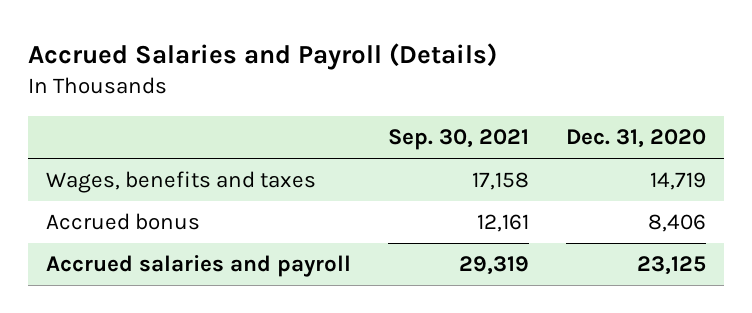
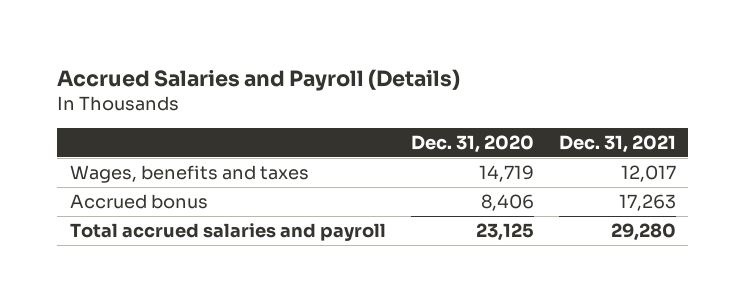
- | Sep. 30, 2021 | Dec. 31, 2020
+ | Dec. 31, 2020 | Dec. 31, 2021
- Accrued salaries and payroll | 29,319 | 23,125
+ Total accrued salaries and payroll | 23,125 | 29,280

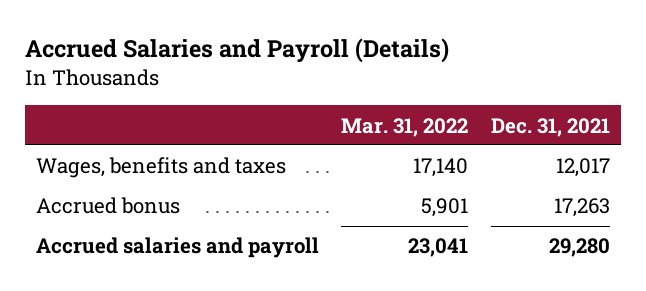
- | Dec. 31, 2020 | Dec. 31, 2021
+ | Mar. 31, 2022 | Dec. 31, 2021
- Total accrued salaries and payroll | 23,125 | 29,280
+ Accrued salaries and payroll | 23,041 | 29,280

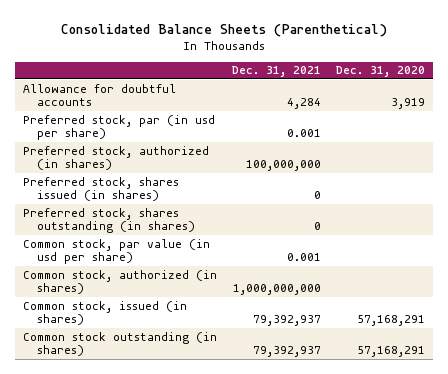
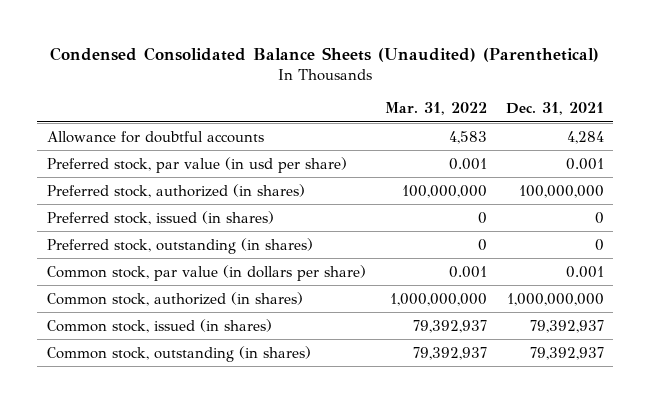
- Consolidated Balance Sheets (Parenthetical)
+ Condensed Consolidated Balance Sheets (Unaudited) (Parenthetical)
- | Dec. 31, 2021 | Dec. 31, 2020
+ | Mar. 31, 2022 | Dec. 31, 2021
- Preferred stock, par (in usd per share) | 0.001 |
+ Preferred stock, par value (in usd per share) | 0.001 | 0.001
- Preferred stock, shares issued (in shares) | 0 |
- Preferred stock, shares outstanding (in shares) | 0 |
- Common stock, par value (in usd per share) | 0.001 |
+ Preferred stock, issued (in shares) | 0 | 0
+ Preferred stock, outstanding (in shares) | 0 | 0
+ Common stock, par value (in dollars per share) | 0.001 | 0.001
- Common stock outstanding (in shares) | 79,392,937 | 57,168,291
+ Common stock, outstanding (in shares) | 79,392,937 | 79,392,937

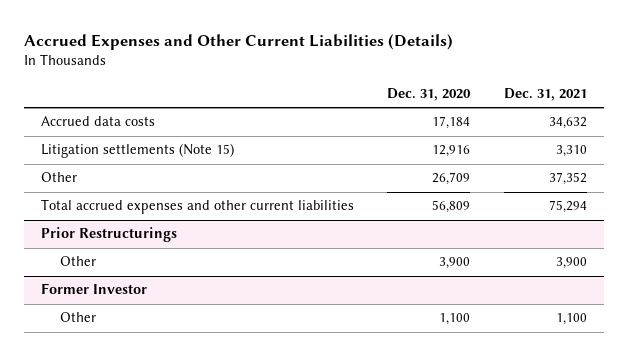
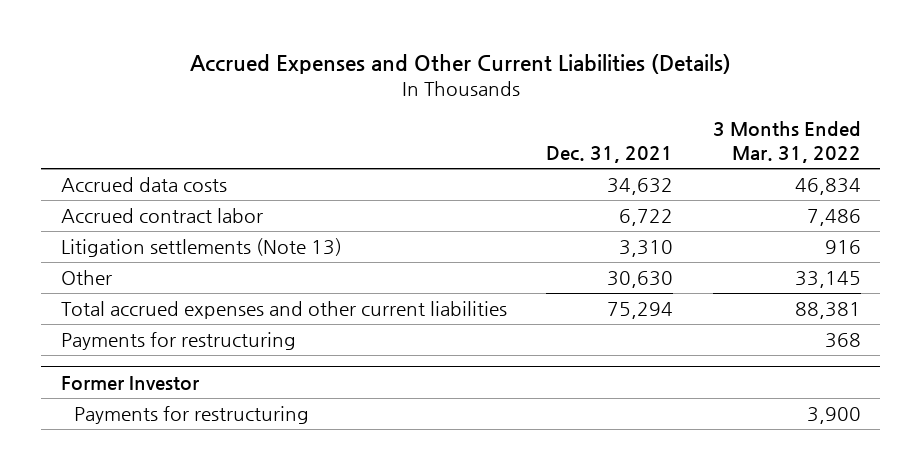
- | Dec. 31, 2020 | Dec. 31, 2021
+ | Dec. 31, 2021 | 3 Months Ended Mar. 31, 2022
- Litigation settlements (Note 15) | 12,916 | 3,310
- Other | 26,709 | 37,352
+ Accrued contract labor | 6,722 | 7,486
+ Litigation settlements (Note 13) | 3,310 | 916
+ Other | 30,630 | 33,145
- Prior Restructurings
- Other | 3,900 | 3,900
+ Payments for restructuring | | 368
@ Former Investor
- Other | 1,100 | 1,100
+ Payments for restructuring | | 3,900

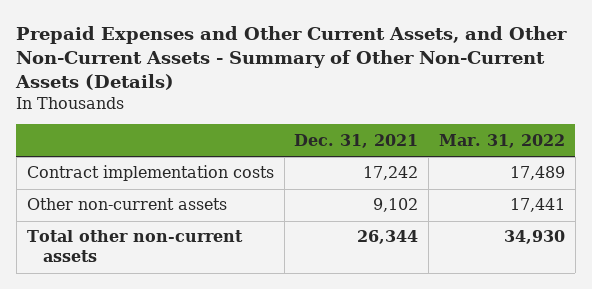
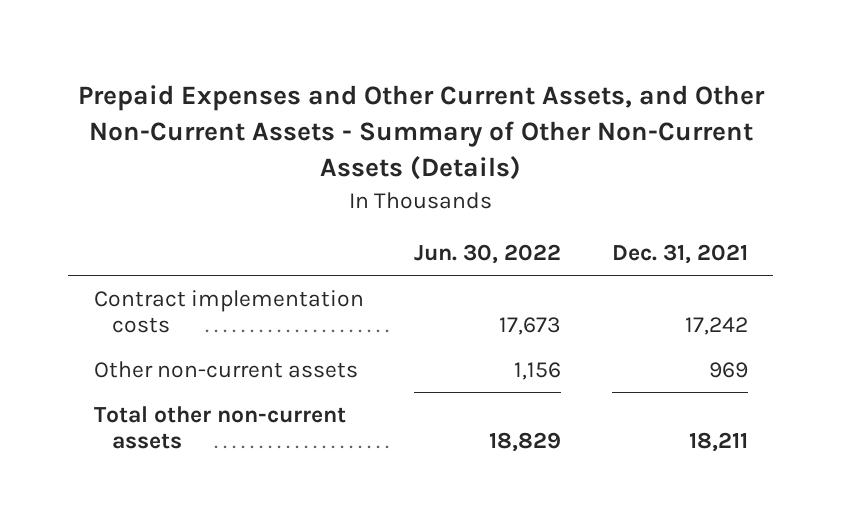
- | Dec. 31, 2021 | Mar. 31, 2022
+ | Jun. 30, 2022 | Dec. 31, 2021
- Other non-current assets | 9,102 | 17,441
- Total other non-current assets | 26,344 | 34,930
+ Other non-current assets | 1,156 | 969
+ Total other non-current assets | 18,829 | 18,211

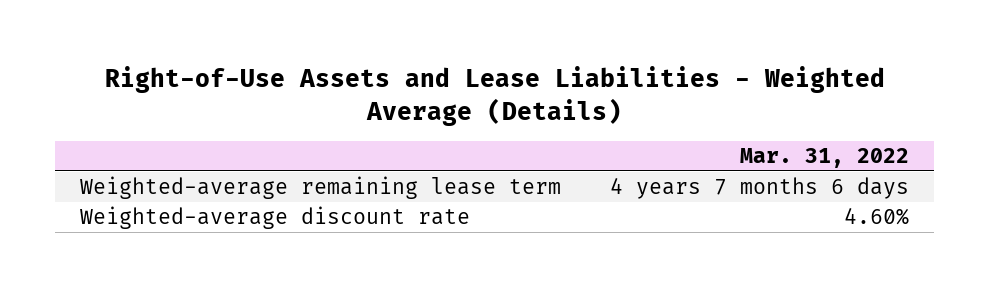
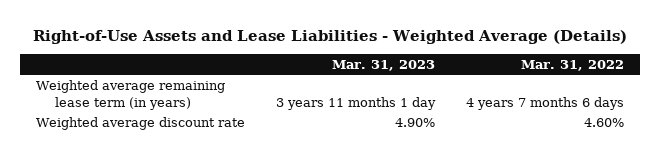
- | Mar. 31, 2022
+ | Mar. 31, 2023 | Mar. 31, 2022
- Weighted-average remaining lease term | 4 years 7 months 6 days
- Weighted-average discount rate | 4.60%
+ Weighted average remaining lease term (in years) | 3 years 11 months 1 day | 4 years 7 months 6 days
+ Weighted average discount rate | 4.90% | 4.60%

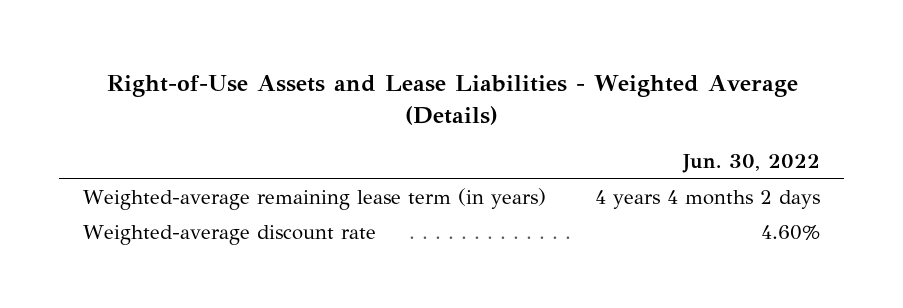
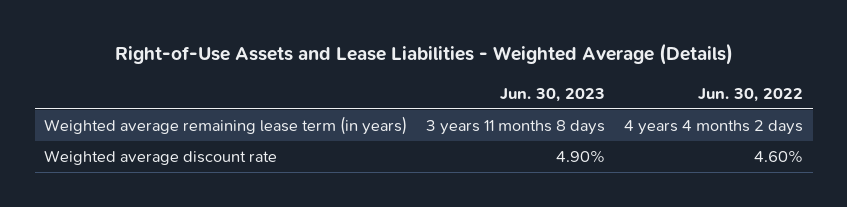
- | Jun. 30, 2022
+ | Jun. 30, 2023 | Jun. 30, 2022
- Weighted-average remaining lease term (in years) | 4 years 4 months 2 days
- Weighted-average discount rate | 4.60%
+ Weighted average remaining lease term (in years) | 3 years 11 months 8 days | 4 years 4 months 2 days
+ Weighted average discount rate | 4.90% | 4.60%

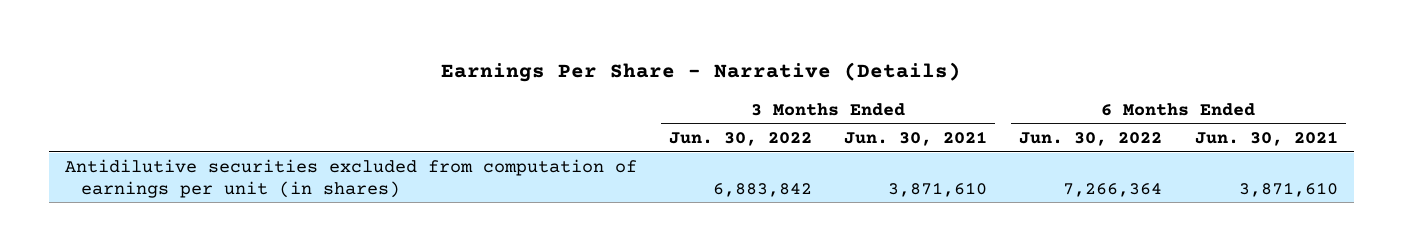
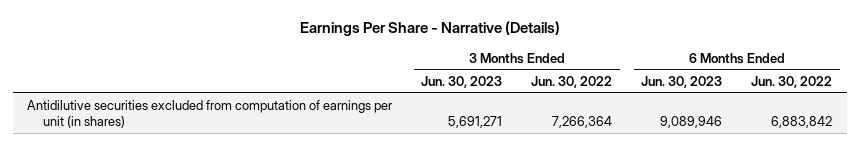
- | 3 Months Ended Jun. 30, 2022 | 3 Months Ended Jun. 30, 2021 | 6 Months Ended Jun. 30, 2022 | 6 Months Ended Jun. 30, 2021
+ | 3 Months Ended Jun. 30, 2023 | 3 Months Ended Jun. 30, 2022 | 6 Months Ended Jun. 30, 2023 | 6 Months Ended Jun. 30, 2022
- Antidilutive securities excluded from computation of earnings per unit (in shares) | 6,883,842 | 3,871,610 | 7,266,364 | 3,871,610
+ Antidilutive securities excluded from computation of earnings per unit (in shares) | 5,691,271 | 7,266,364 | 9,089,946 | 6,883,842

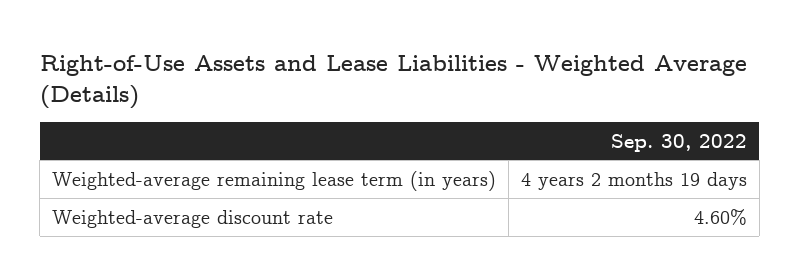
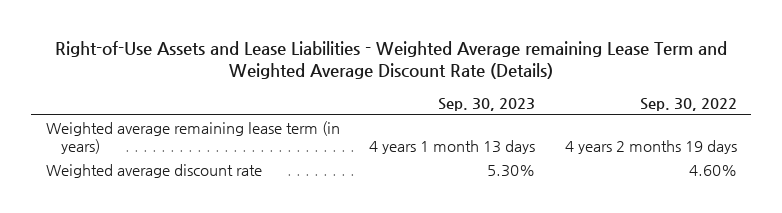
- Right-of-Use Assets and Lease Liabilities - Weighted Average (Details)
+ Right-of-Use Assets and Lease Liabilities - Weighted Average remaining Lease Term and Weighted Average Discount Rate (Details)
- | Sep. 30, 2022
+ | Sep. 30, 2023 | Sep. 30, 2022
- Weighted-average remaining lease term (in years) | 4 years 2 months 19 days
- Weighted-average discount rate | 4.60%
+ Weighted average remaining lease term (in years) | 4 years 1 month 13 days | 4 years 2 months 19 days
+ Weighted average discount rate | 5.30% | 4.60%

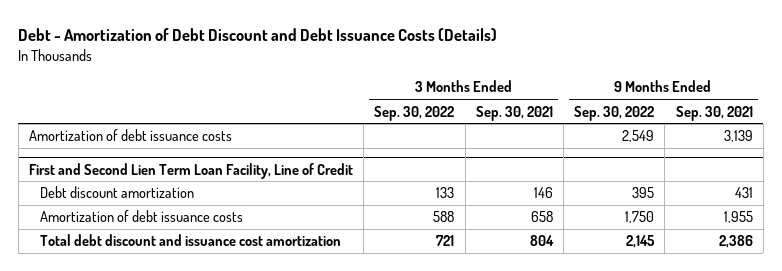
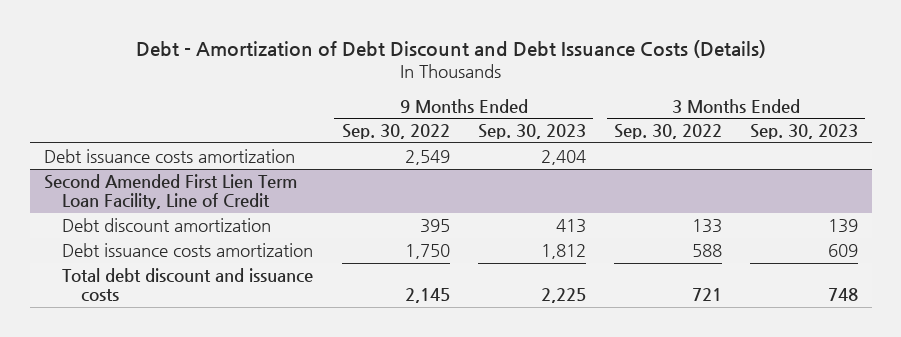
- | 3 Months Ended Sep. 30, 2022 | 3 Months Ended Sep. 30, 2021 | 9 Months Ended Sep. 30, 2022 | 9 Months Ended Sep. 30, 2021
+ | 9 Months Ended Sep. 30, 2022 | 9 Months Ended Sep. 30, 2023 | 3 Months Ended Sep. 30, 2022 | 3 Months Ended Sep. 30, 2023
- Amortization of debt issuance costs | | | 2,549 | 3,139
- First and Second Lien Term Loan Facility, Line of Credit
+ Debt issuance costs amortization | 2,549 | 2,404 | |
+ Second Amended First Lien Term Loan Facility, Line of Credit
- Amortization of debt issuance costs | 588 | 658 | 1,750 | 1,955
- Total debt discount and issuance cost amortization | 721 | 804 | 2,145 | 2,386
+ Debt issuance costs amortization | 1,750 | 1,812 | 588 | 609
+ Total debt discount and issuance costs | 2,145 | 2,225 | 721 | 748

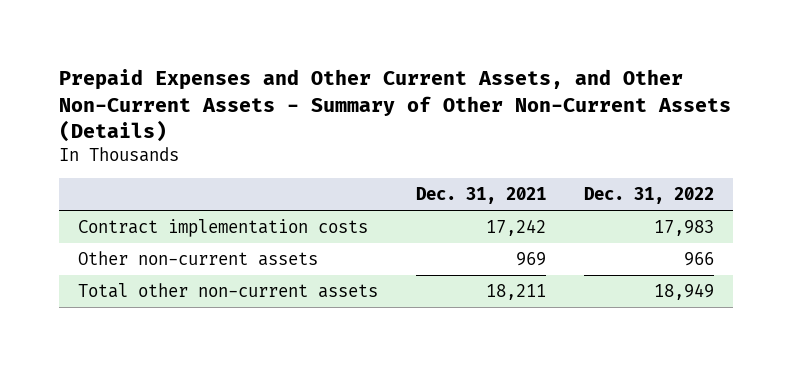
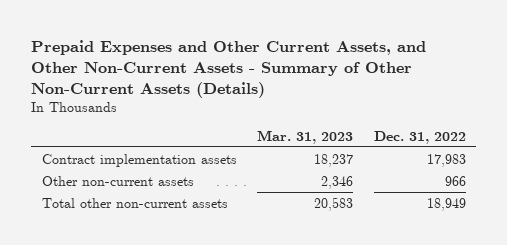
- | Dec. 31, 2021 | Dec. 31, 2022
+ | Mar. 31, 2023 | Dec. 31, 2022
- Contract implementation costs | 17,242 | 17,983
+ Contract implementation assets | 18,237 | 17,983

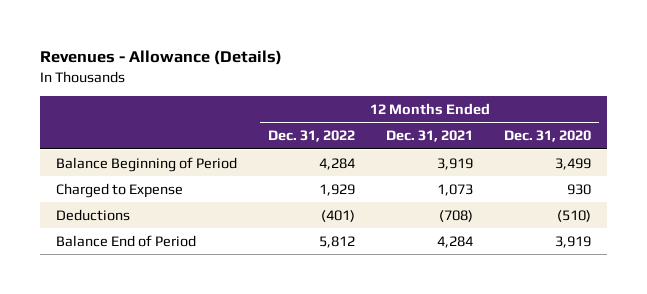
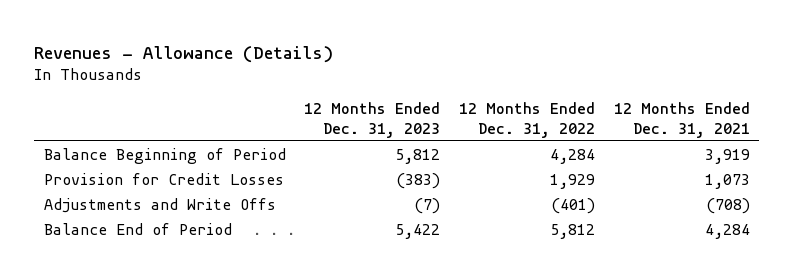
- | 12 Months Ended Dec. 31, 2022 | 12 Months Ended Dec. 31, 2021 | 12 Months Ended Dec. 31, 2020
+ | 12 Months Ended Dec. 31, 2023 | 12 Months Ended Dec. 31, 2022 | 12 Months Ended Dec. 31, 2021
- Charged to Expense | 1,929 | 1,073 | 930
- Deductions | (401) | (708) | (510)
+ Provision for Credit Losses | (383) | 1,929 | 1,073
+ Adjustments and Write Offs | (7) | (401) | (708)

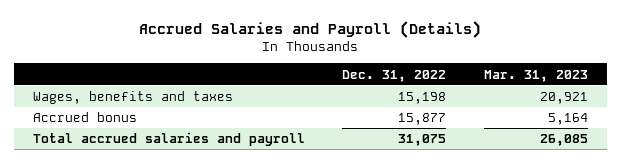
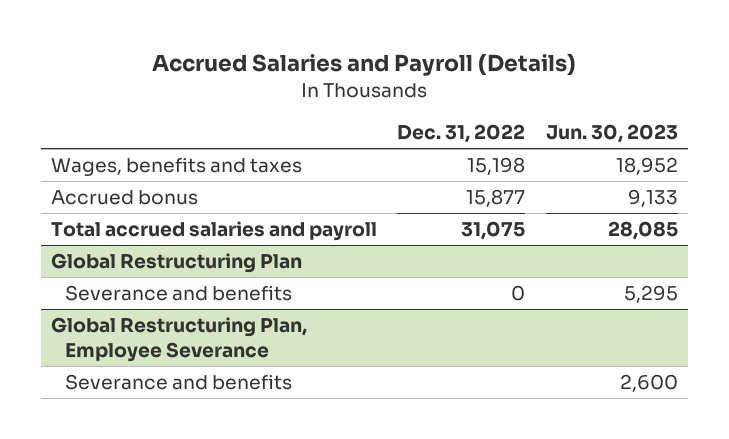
- | Dec. 31, 2022 | Mar. 31, 2023
+ | Dec. 31, 2022 | Jun. 30, 2023
+ Global Restructuring Plan
+ Severance and benefits | 0 | 5,295
+ Global Restructuring Plan, Employee Severance
+ Severance and benefits | | 2,600

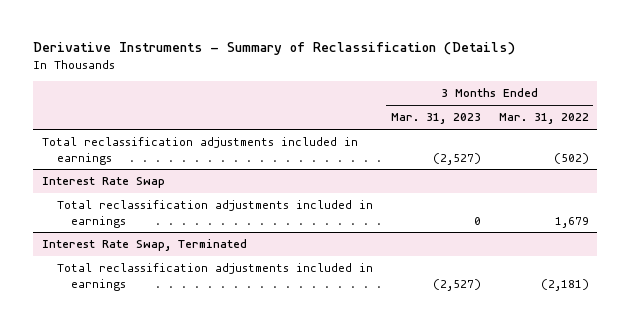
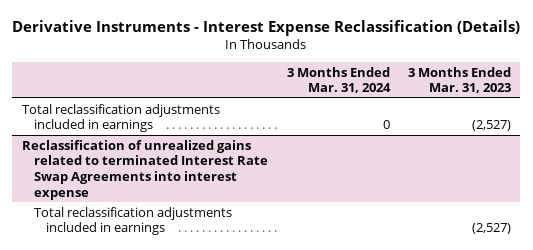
- Derivative Instruments - Summary of Reclassification (Details)
+ Derivative Instruments - Interest Expense Reclassification (Details)
- | 3 Months Ended Mar. 31, 2023 | 3 Months Ended Mar. 31, 2022
+ | 3 Months Ended Mar. 31, 2024 | 3 Months Ended Mar. 31, 2023
- Interest Rate Swap
- Total reclassification adjustments included in earnings | 0 | 1,679
- Interest Rate Swap, Terminated
+ Reclassification of unrealized gains related to terminated Interest Rate Swap Agreements into interest expense

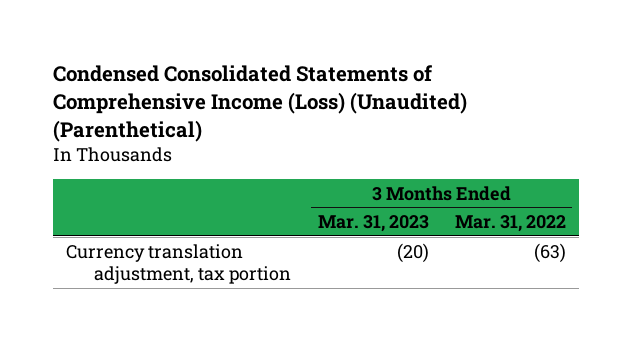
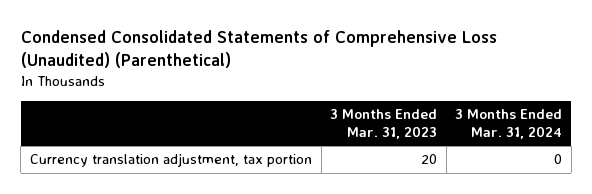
- Condensed Consolidated Statements of Comprehensive Income (Loss) (Unaudited) (Parenthetical)
+ Condensed Consolidated Statements of Comprehensive Loss (Unaudited) (Parenthetical)
- | 3 Months Ended Mar. 31, 2023 | 3 Months Ended Mar. 31, 2022
+ | 3 Months Ended Mar. 31, 2023 | 3 Months Ended Mar. 31, 2024
- Currency translation adjustment, tax portion | (20) | (63)
+ Currency translation adjustment, tax portion | 20 | 0

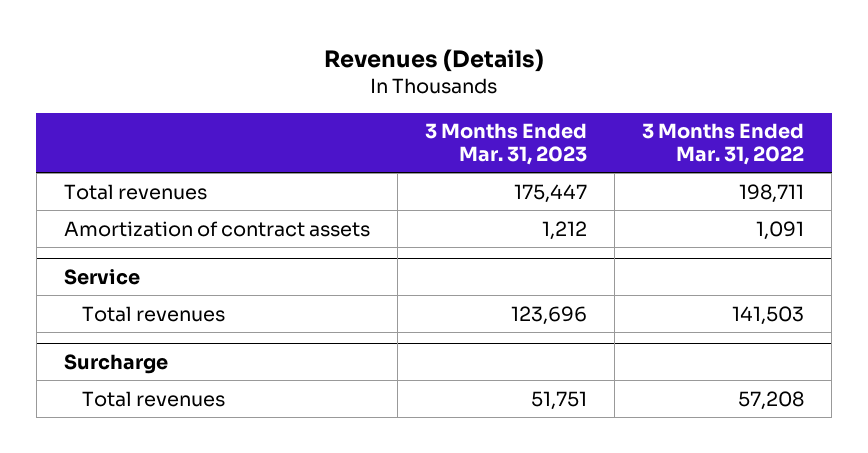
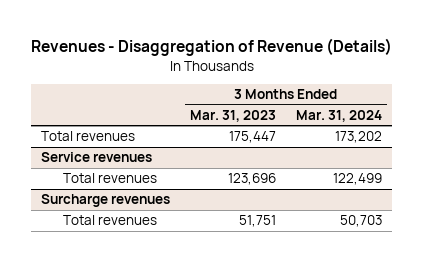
- Revenues (Details)
+ Revenues - Disaggregation of Revenue (Details)
- | 3 Months Ended Mar. 31, 2023 | 3 Months Ended Mar. 31, 2022
+ | 3 Months Ended Mar. 31, 2023 | 3 Months Ended Mar. 31, 2024
- Amortization of contract assets | 1,212 | 1,091
- Service
+ Service revenues
- Surcharge
+ Surcharge revenues

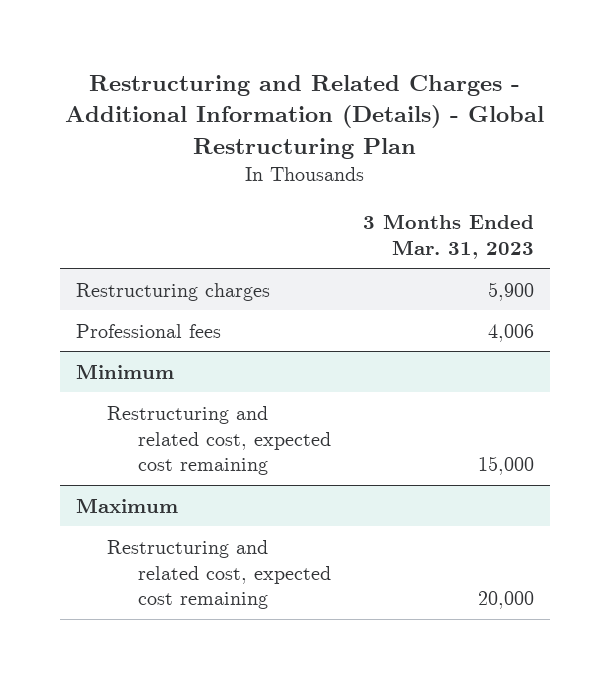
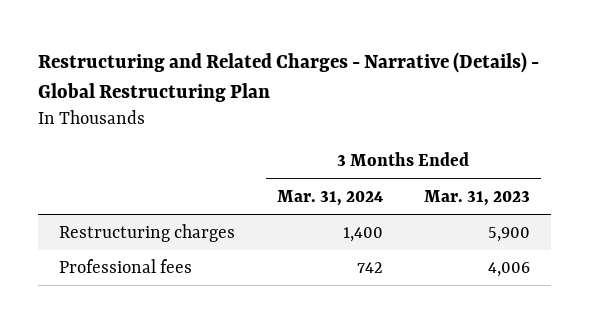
- Restructuring and Related Charges - Additional Information (Details) - Global Restructuring Plan
+ Restructuring and Related Charges - Narrative (Details) - Global Restructuring Plan
- | 3 Months Ended Mar. 31, 2023
+ | 3 Months Ended Mar. 31, 2024 | 3 Months Ended Mar. 31, 2023
- Minimum
- Restructuring and related cost, expected cost remaining | 15,000
- Maximum
- Restructuring and related cost, expected cost remaining | 20,000

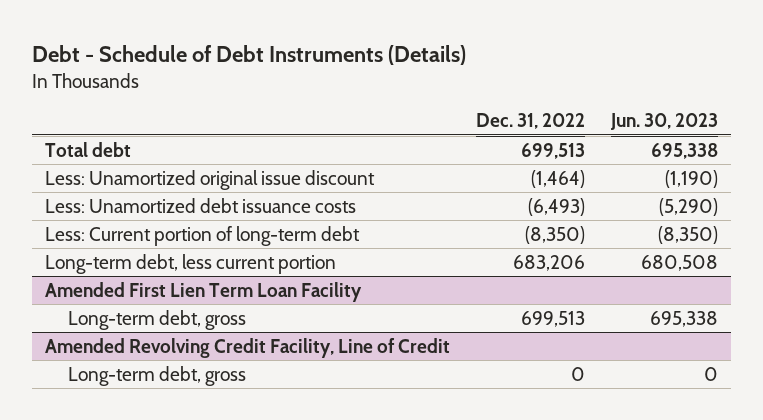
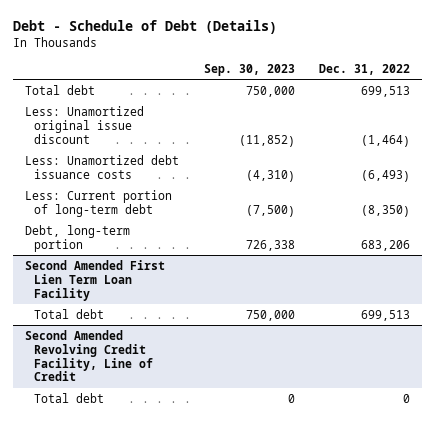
- Debt - Schedule of Debt Instruments (Details)
+ Debt - Schedule of Debt (Details)
- | Dec. 31, 2022 | Jun. 30, 2023
+ | Sep. 30, 2023 | Dec. 31, 2022
- Long-term debt, less current portion | 683,206 | 680,508
- Amended First Lien Term Loan Facility
- Long-term debt, gross | 699,513 | 695,338
- Amended Revolving Credit Facility, Line of Credit
- Long-term debt, gross | 0 | 0
+ Debt, long-term portion | 726,338 | 683,206
+ Second Amended First Lien Term Loan Facility
+ Total debt | 750,000 | 699,513
+ Second Amended Revolving Credit Facility, Line of Credit
+ Total debt | 0 | 0

